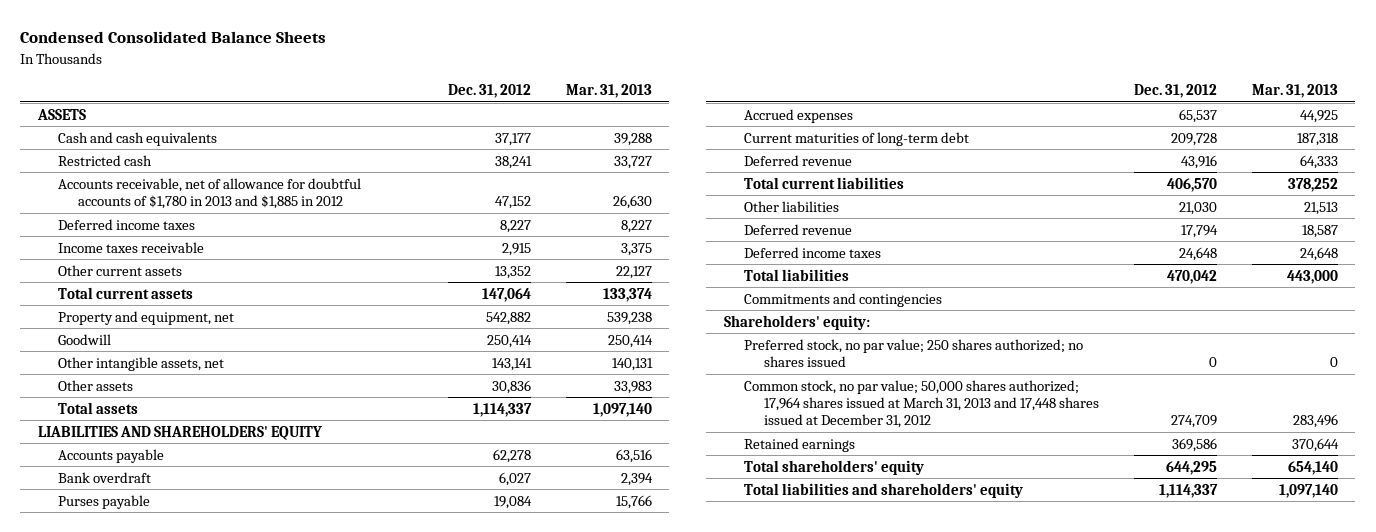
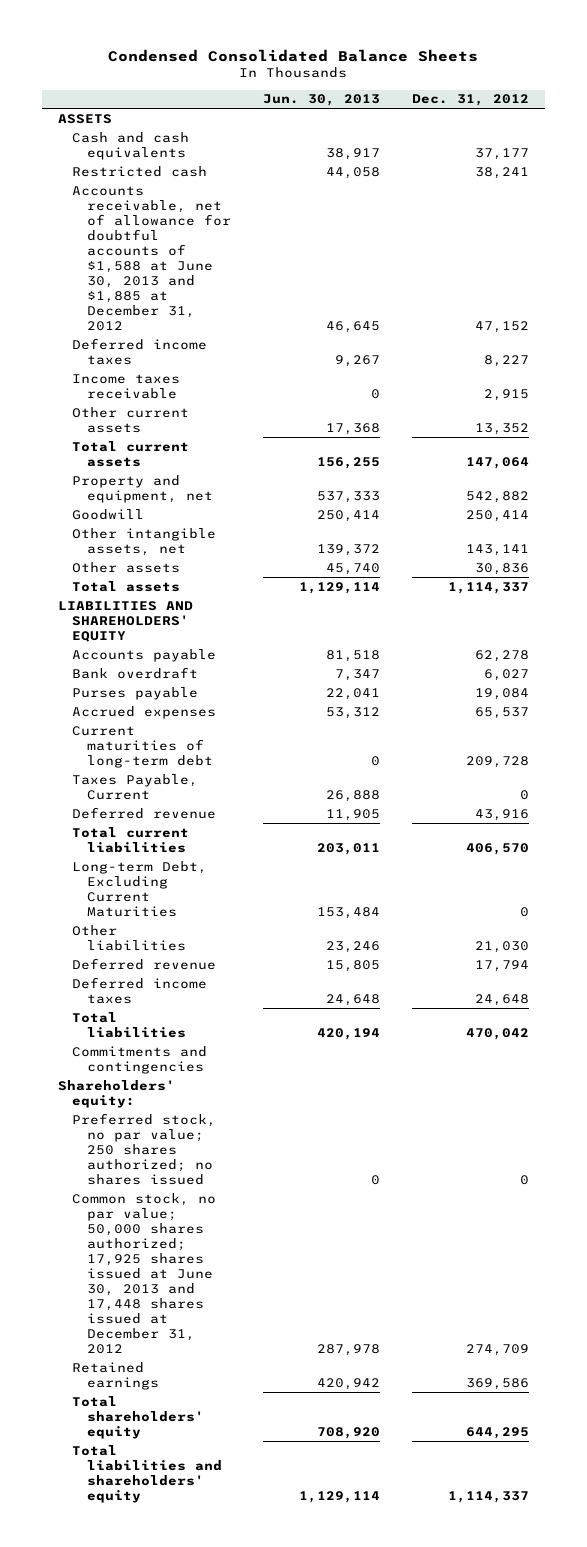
- | Dec. 31, 2012 | Mar. 31, 2013
+ | Jun. 30, 2013 | Dec. 31, 2012
- Accounts receivable, net of allowance for doubtful accounts of $1,780 in 2013 and $1,885 in 2012 | 47,152 | 26,630
+ Accounts receivable, net of allowance for doubtful accounts of $1,588 at June 30, 2013 and $1,885 at December 31, 2012 | 46,645 | 47,152
+ Taxes Payable, Current | 26,888 | 0
+ Long-term Debt, Excluding Current Maturities | 153,484 | 0
- Common stock, no par value; 50,000 shares authorized; 17,964 shares issued at March 31, 2013 and 17,448 shares issued at December 31, 2012 | 274,709 | 283,496
+ Common stock, no par value; 50,000 shares authorized; 17,925 shares issued at June 30, 2013 and 17,448 shares issued at December 31, 2012 | 287,978 | 274,709

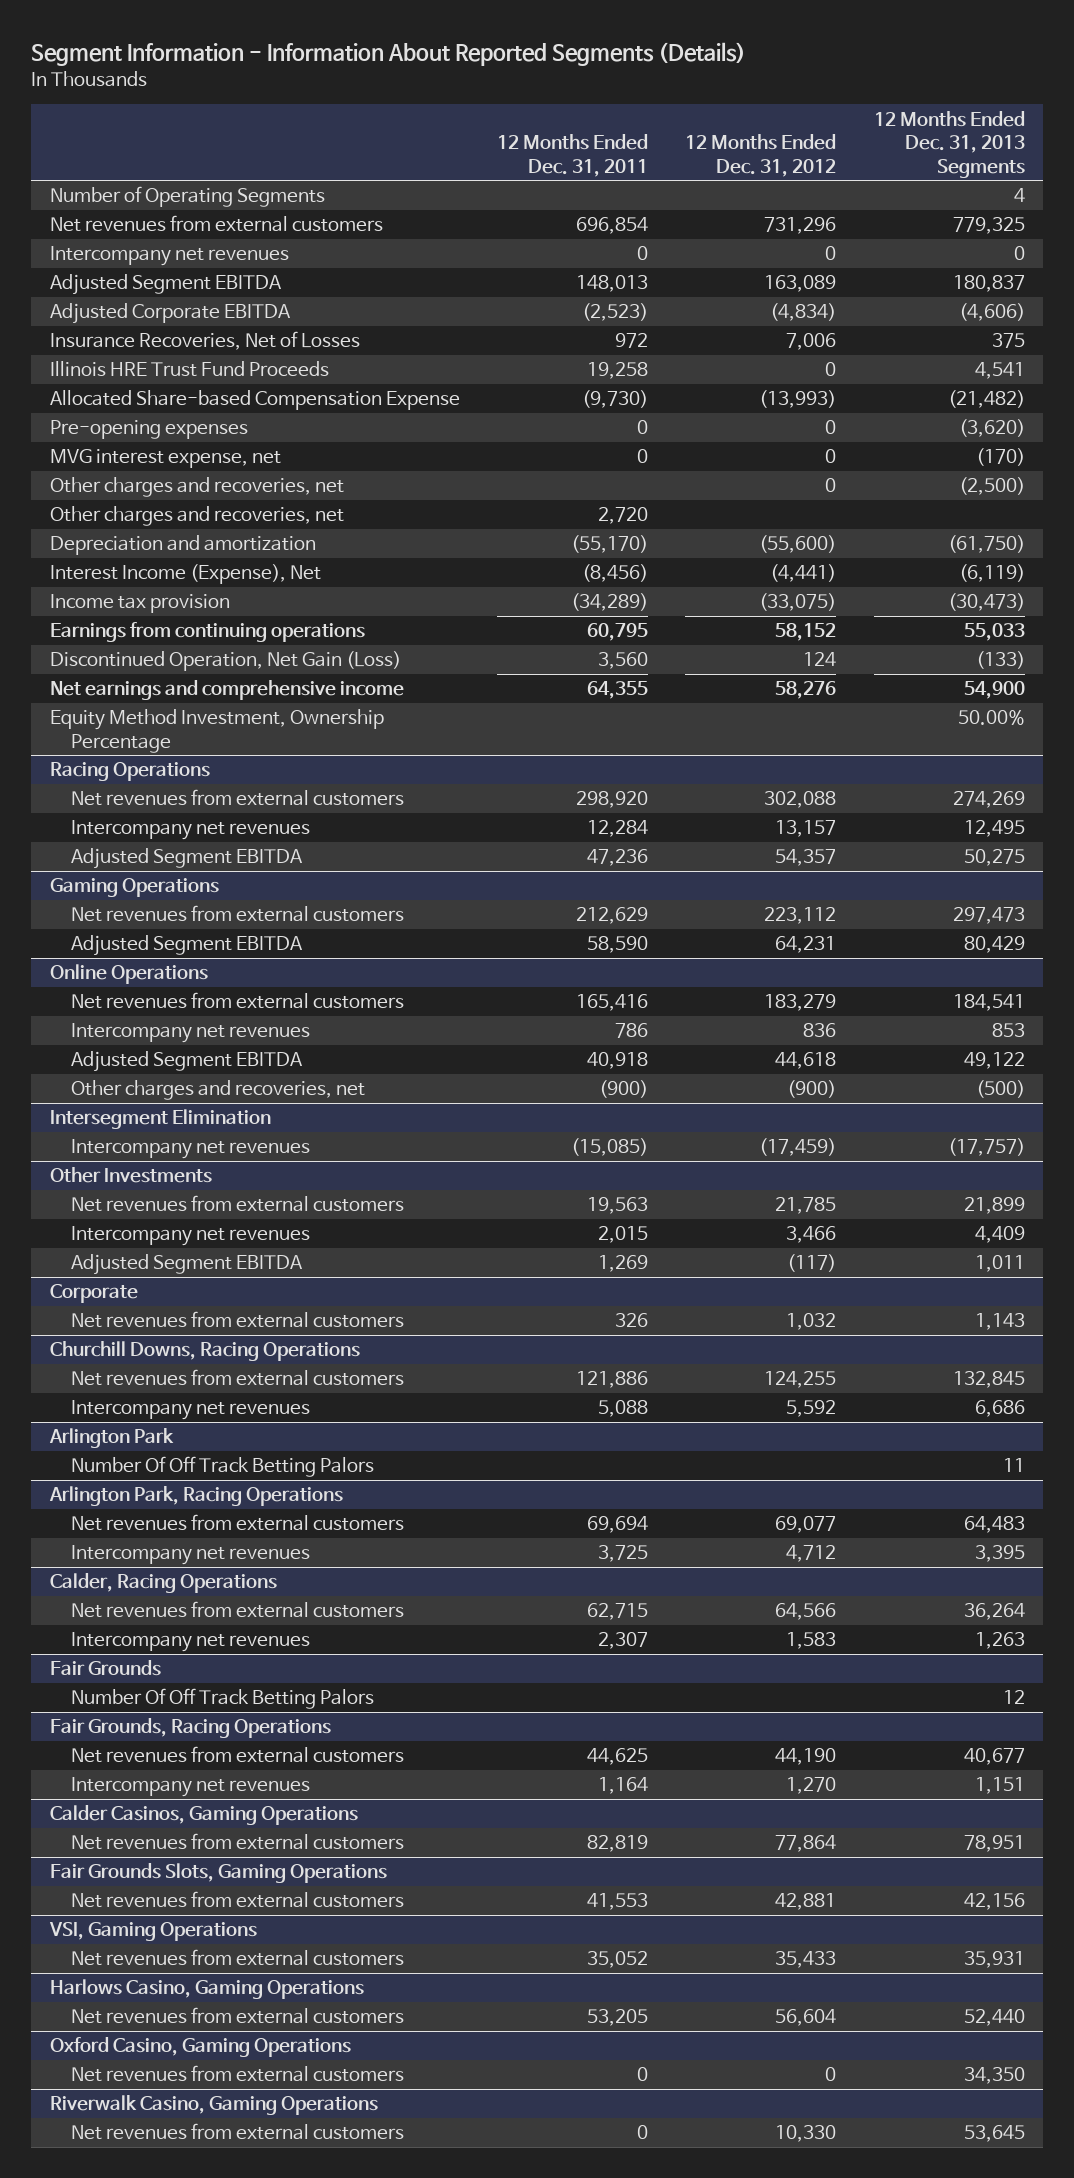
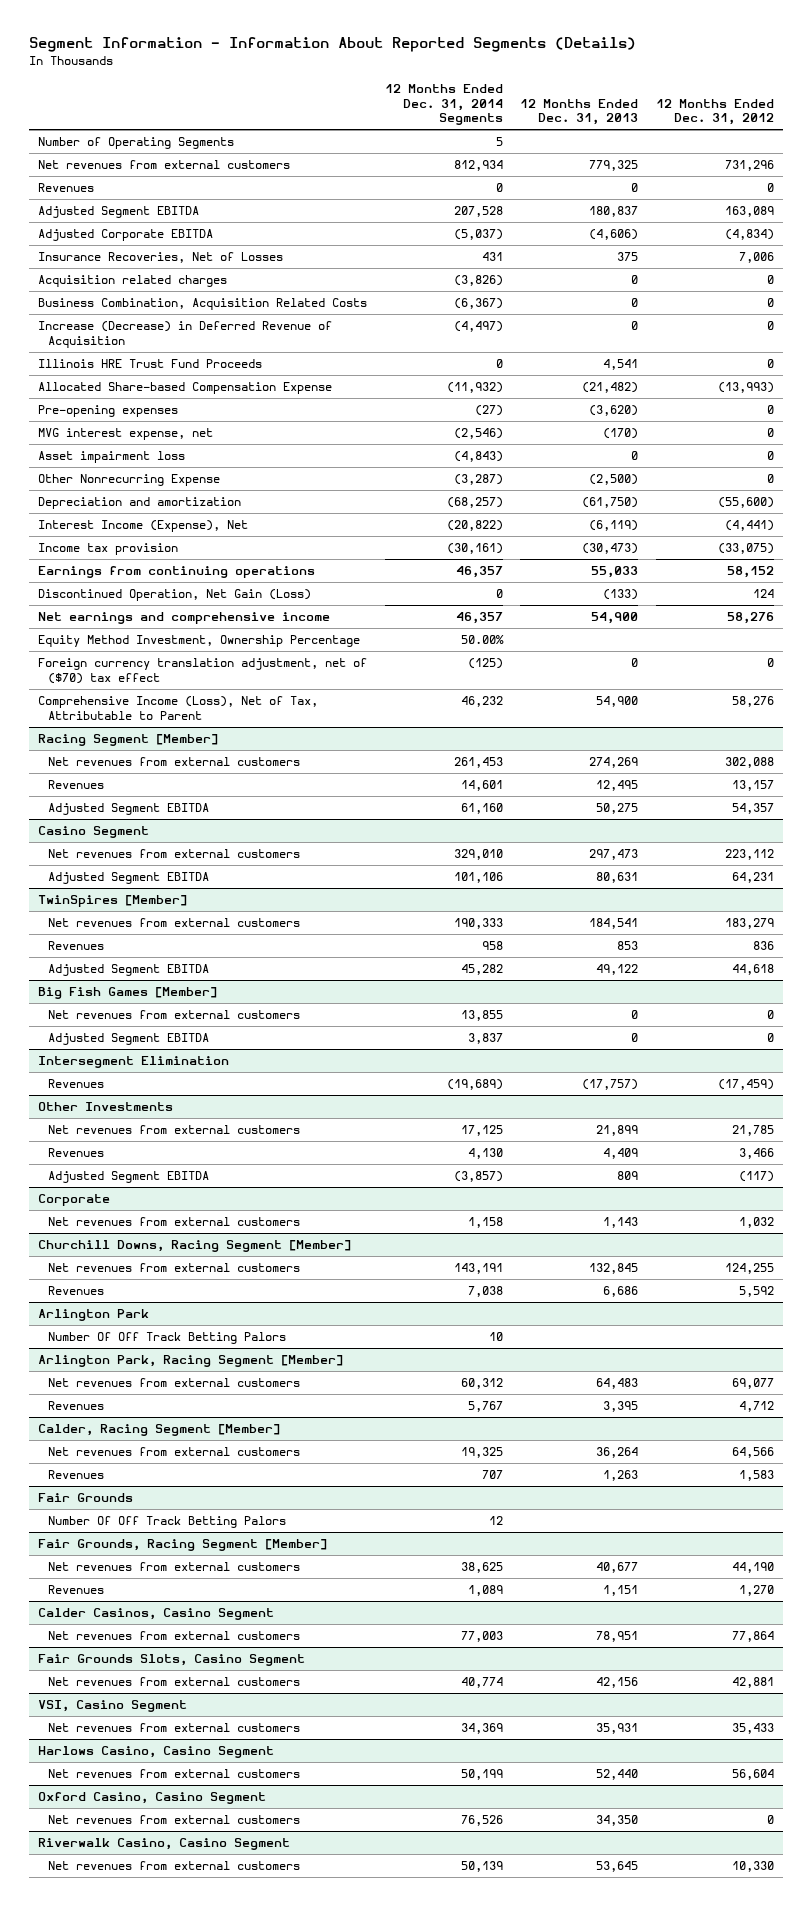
- | 12 Months Ended Dec. 31, 2011 | 12 Months Ended Dec. 31, 2012 | 12 Months Ended Dec. 31, 2013 Segments
+ | 12 Months Ended Dec. 31, 2014 Segments | 12 Months Ended Dec. 31, 2013 | 12 Months Ended Dec. 31, 2012
- Intercompany net revenues | 0 | 0 | 0
+ Revenues | 0 | 0 | 0
+ Acquisition related charges | (3,826) | 0 | 0
+ Business Combination, Acquisition Related Costs | (6,367) | 0 | 0
+ Increase (Decrease) in Deferred Revenue of Acquisition | (4,497) | 0 | 0
- Other charges and recoveries, net | | 0 | (2,500)
- Other charges and recoveries, net | 2,720 | |
+ Asset impairment loss | (4,843) | 0 | 0
+ Other Nonrecurring Expense | (3,287) | (2,500) | 0
- Racing Operations
+ Foreign currency translation adjustment, net of ($70) tax effect | (125) | 0 | 0
+ Comprehensive Income (Loss), Net of Tax, Attributable to Parent | 46,232 | 54,900 | 58,276
+ Racing Segment [Member]
- Intercompany net revenues | 12,284 | 13,157 | 12,495
+ Revenues | 14,601 | 12,495 | 13,157
- Gaming Operations
+ Casino Segment
- Online Operations
+ TwinSpires [Member]
- Intercompany net revenues | 786 | 836 | 853
+ Revenues | 958 | 853 | 836
- Other charges and recoveries, net | (900) | (900) | (500)
+ Big Fish Games [Member]
+ Net revenues from external customers | 13,855 | 0 | 0
+ Adjusted Segment EBITDA | 3,837 | 0 | 0
@ Intersegment Elimination
- Intercompany net revenues | (15,085) | (17,459) | (17,757)
+ Revenues | (19,689) | (17,757) | (17,459)
@ Other Investments
- Intercompany net revenues | 2,015 | 3,466 | 4,409
+ Revenues | 4,130 | 4,409 | 3,466
- Churchill Downs, Racing Operations
+ Churchill Downs, Racing Segment [Member]
- Intercompany net revenues | 5,088 | 5,592 | 6,686
+ Revenues | 7,038 | 6,686 | 5,592
- Arlington Park, Racing Operations
+ Arlington Park, Racing Segment [Member]
- Intercompany net revenues | 3,725 | 4,712 | 3,395
- Calder, Racing Operations
+ Revenues | 5,767 | 3,395 | 4,712
+ Calder, Racing Segment [Member]
- Intercompany net revenues | 2,307 | 1,583 | 1,263
+ Revenues | 707 | 1,263 | 1,583
- Fair Grounds, Racing Operations
+ Fair Grounds, Racing Segment [Member]
- Intercompany net revenues | 1,164 | 1,270 | 1,151
- Calder Casinos, Gaming Operations
+ Revenues | 1,089 | 1,151 | 1,270
+ Calder Casinos, Casino Segment
- Fair Grounds Slots, Gaming Operations
+ Fair Grounds Slots, Casino Segment
- VSI, Gaming Operations
+ VSI, Casino Segment
- Harlows Casino, Gaming Operations
+ Harlows Casino, Casino Segment
- Oxford Casino, Gaming Operations
+ Oxford Casino, Casino Segment
- Riverwalk Casino, Gaming Operations
+ Riverwalk Casino, Casino Segment

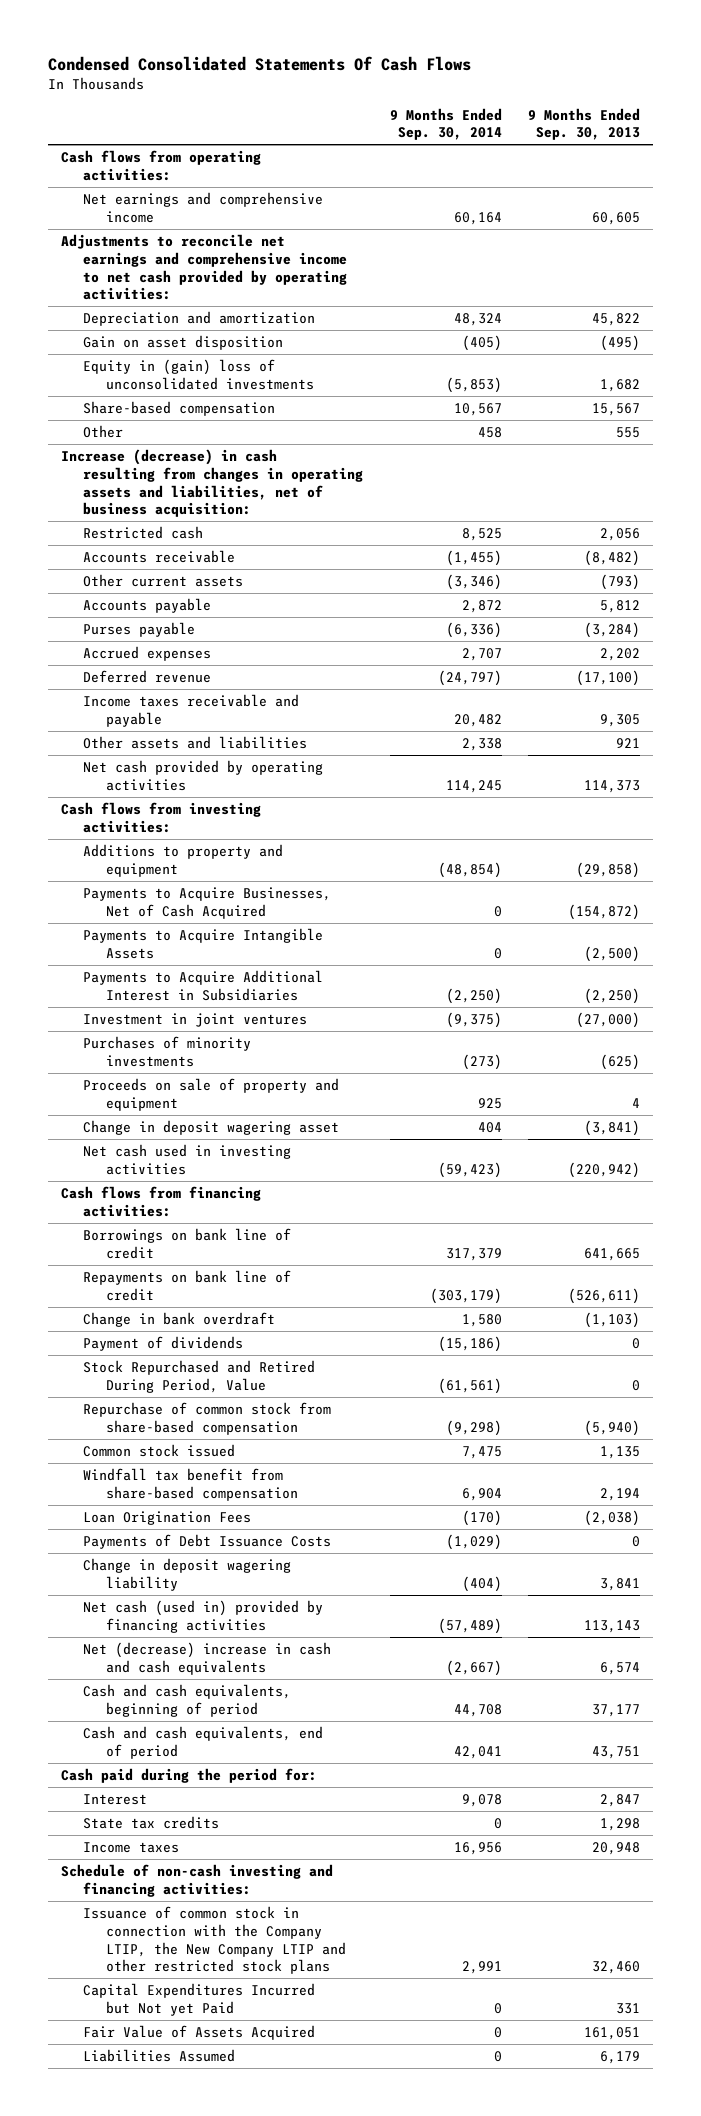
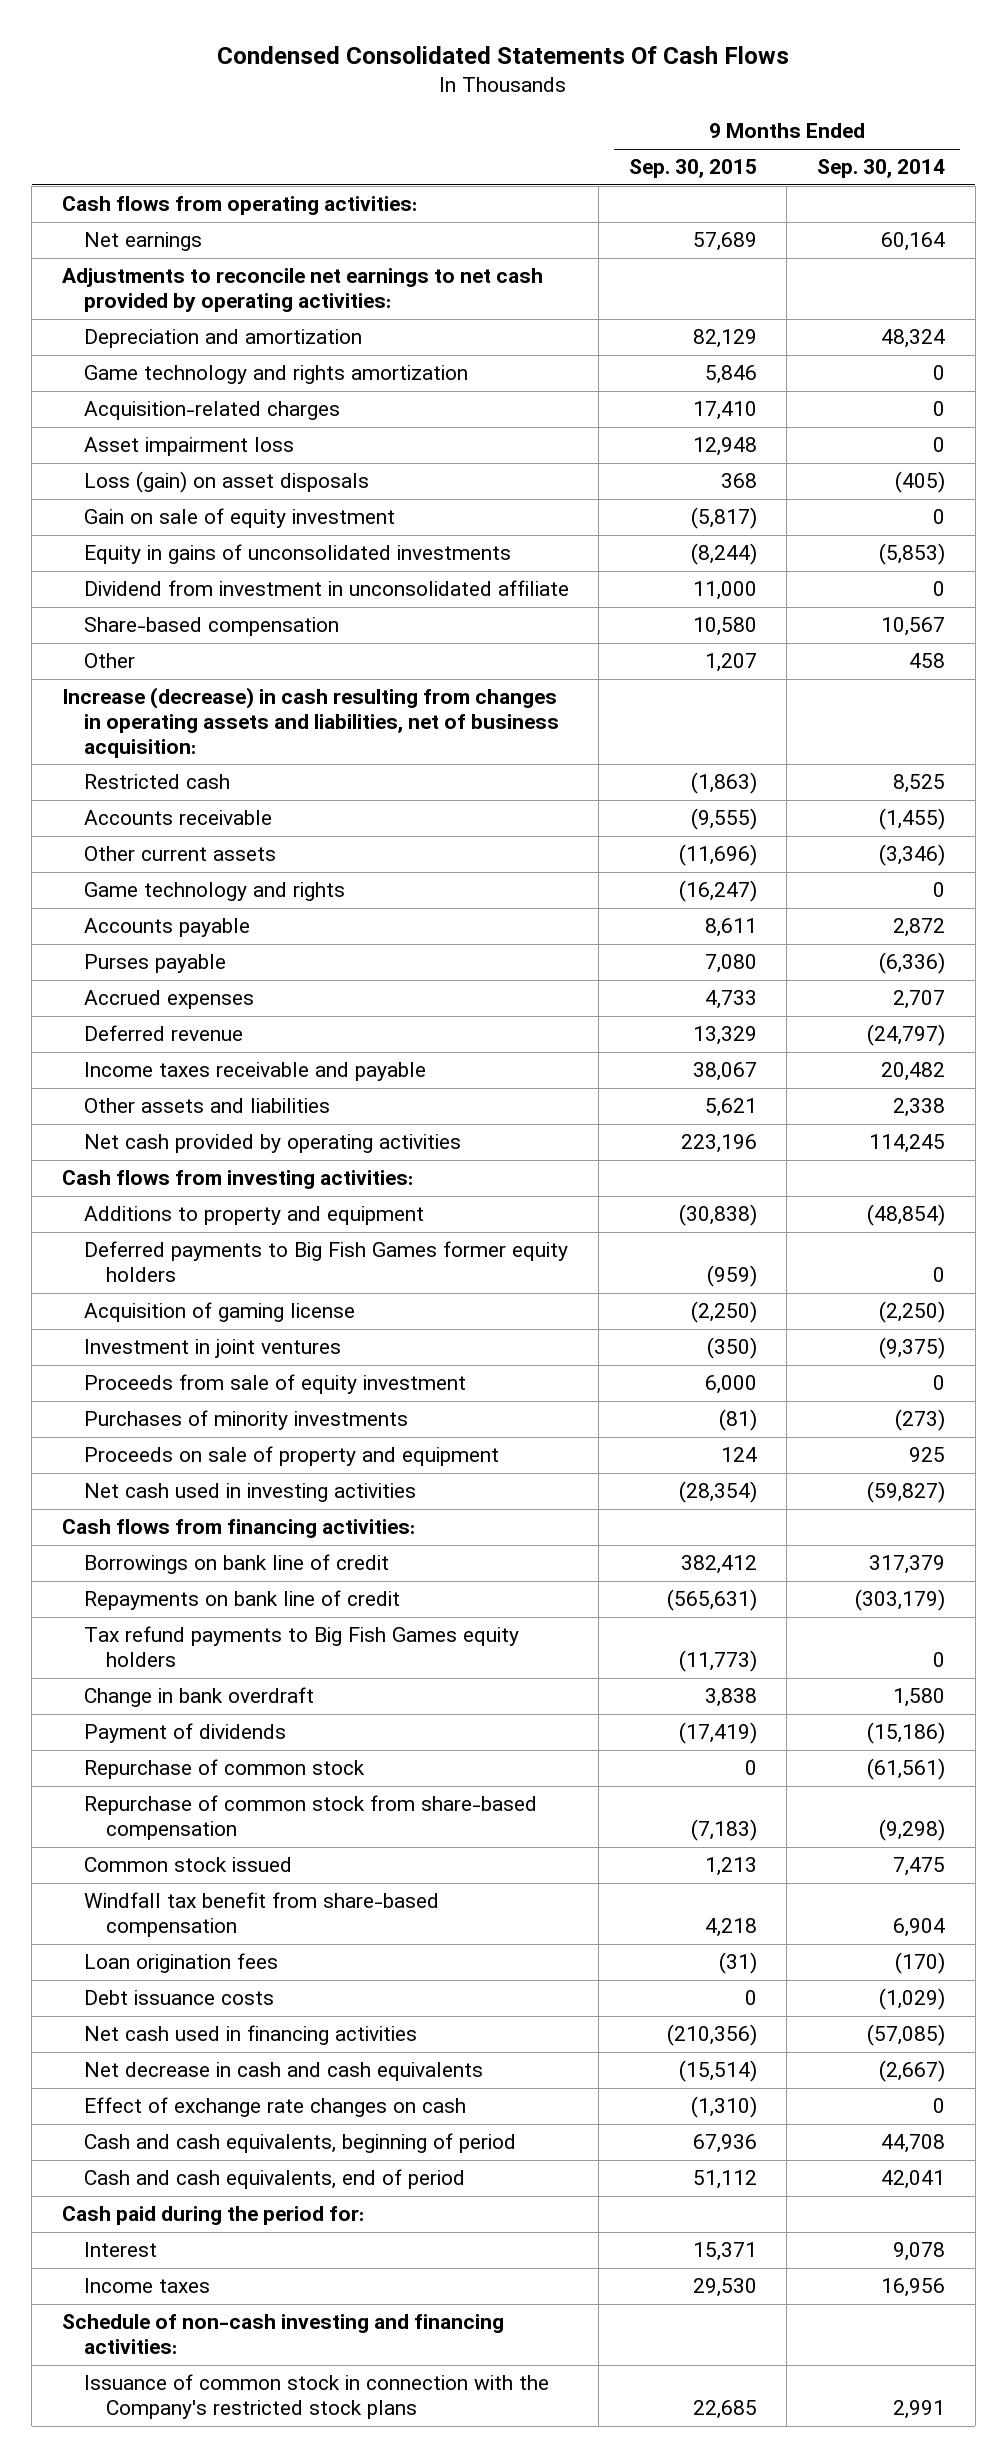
- | 9 Months Ended Sep. 30, 2014 | 9 Months Ended Sep. 30, 2013
+ | 9 Months Ended Sep. 30, 2015 | 9 Months Ended Sep. 30, 2014
- Net earnings and comprehensive income | 60,164 | 60,605
- Adjustments to reconcile net earnings and comprehensive income to net cash provided by operating activities:
+ Net earnings | 57,689 | 60,164
+ Adjustments to reconcile net earnings to net cash provided by operating activities:
- Gain on asset disposition | (405) | (495)
- Equity in (gain) loss of unconsolidated investments | (5,853) | 1,682
+ Game technology and rights amortization | 5,846 | 0
+ Acquisition-related charges | 17,410 | 0
+ Asset impairment loss | 12,948 | 0
+ Loss (gain) on asset disposals | 368 | (405)
+ Gain on sale of equity investment | (5,817) | 0
+ Equity in gains of unconsolidated investments | (8,244) | (5,853)
+ Dividend from investment in unconsolidated affiliate | 11,000 | 0
+ Game technology and rights | (16,247) | 0
- Payments to Acquire Businesses, Net of Cash Acquired | 0 | (154,872)
- Payments to Acquire Intangible Assets | 0 | (2,500)
- Payments to Acquire Additional Interest in Subsidiaries | (2,250) | (2,250)
+ Deferred payments to Big Fish Games former equity holders | (959) | 0
+ Acquisition of gaming license | (2,250) | (2,250)
+ Proceeds from sale of equity investment | 6,000 | 0
- Change in deposit wagering asset | 404 | (3,841)
- Net cash used in investing activities | (59,423) | (220,942)
+ Net cash used in investing activities | (28,354) | (59,827)
+ Tax refund payments to Big Fish Games equity holders | (11,773) | 0
- Stock Repurchased and Retired During Period, Value | (61,561) | 0
+ Repurchase of common stock | 0 | (61,561)
- Loan Origination Fees | (170) | (2,038)
- Payments of Debt Issuance Costs | (1,029) | 0
- Change in deposit wagering liability | (404) | 3,841
- Net cash (used in) provided by financing activities | (57,489) | 113,143
- Net (decrease) increase in cash and cash equivalents | (2,667) | 6,574
+ Loan origination fees | (31) | (170)
+ Debt issuance costs | 0 | (1,029)
+ Net cash used in financing activities | (210,356) | (57,085)
+ Net decrease in cash and cash equivalents | (15,514) | (2,667)
+ Effect of exchange rate changes on cash | (1,310) | 0
- State tax credits | 0 | 1,298
- Issuance of common stock in connection with the Company LTIP, the New Company LTIP and other restricted stock plans | 2,991 | 32,460
- Capital Expenditures Incurred but Not yet Paid | 0 | 331
- Fair Value of Assets Acquired | 0 | 161,051
- Liabilities Assumed | 0 | 6,179
+ Issuance of common stock in connection with the Company's restricted stock plans | 22,685 | 2,991

